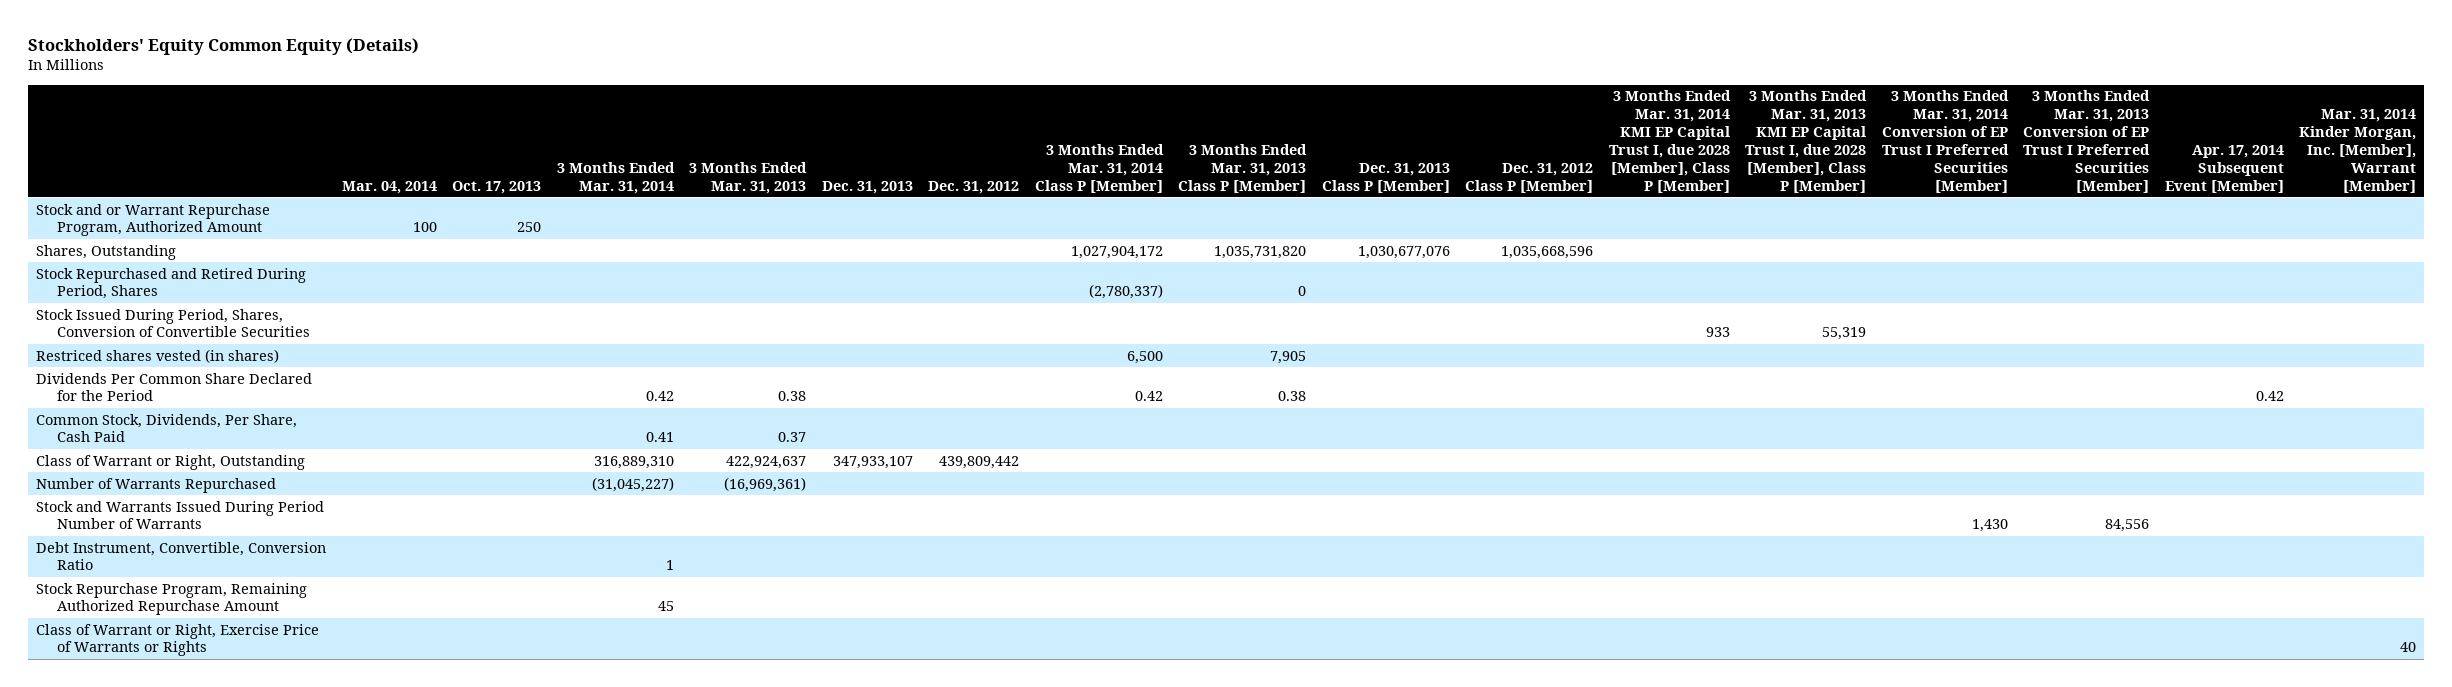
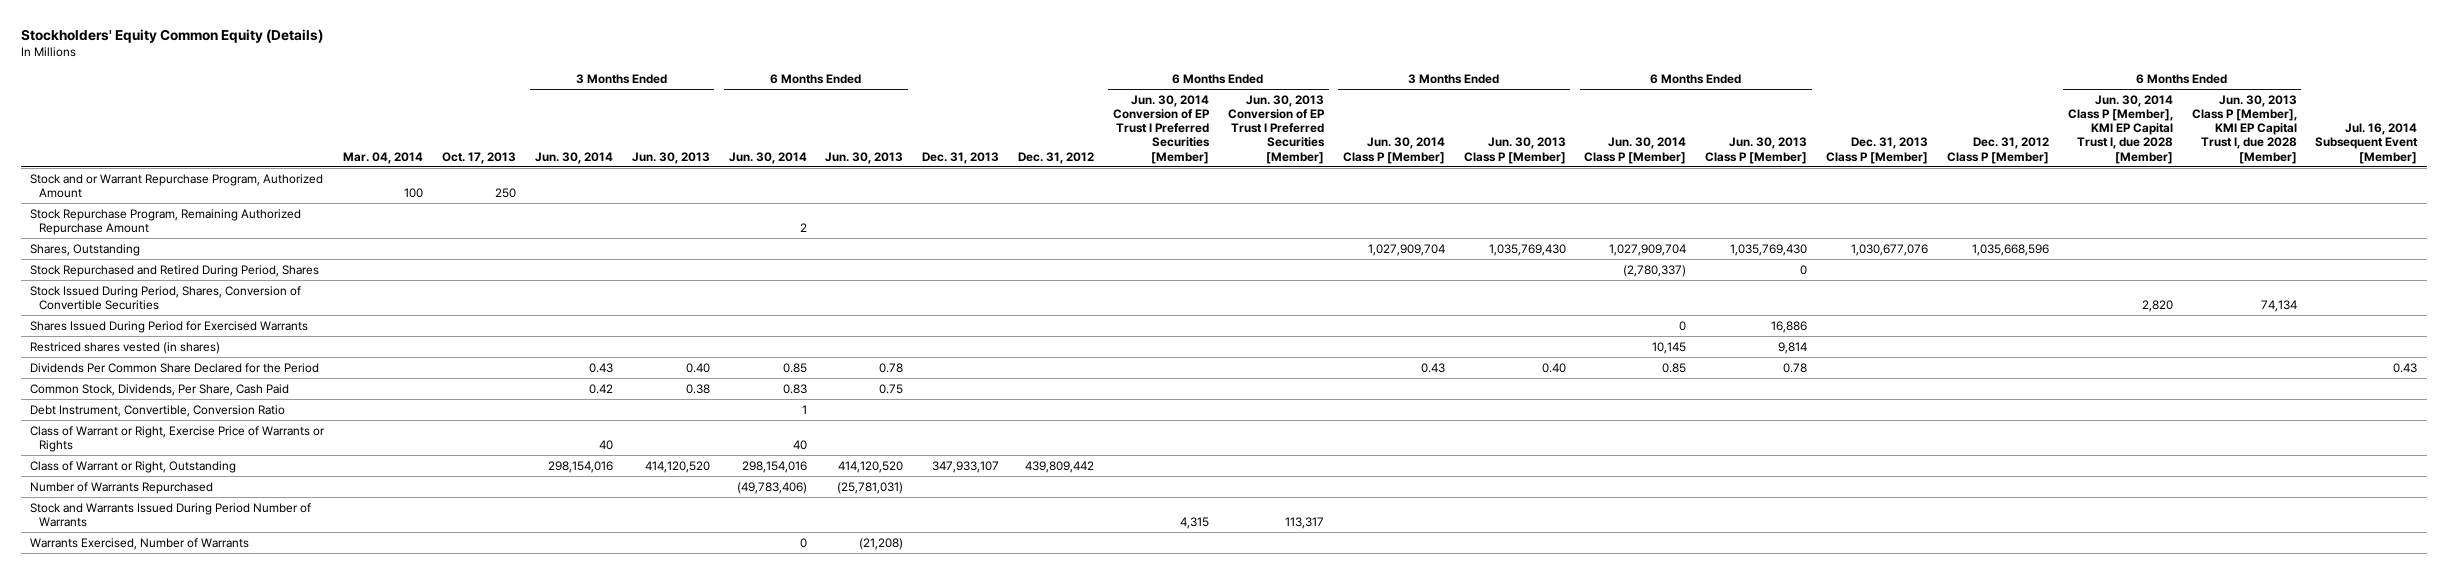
- | Mar. 04, 2014 | Oct. 17, 2013 | 3 Months Ended Mar. 31, 2014 | 3 Months Ended Mar. 31, 2013 | Dec. 31, 2013 | Dec. 31, 2012 | 3 Months Ended Mar. 31, 2014 Class P [Member] | 3 Months Ended Mar. 31, 2013 Class P [Member] | Dec. 31, 2013 Class P [Member] | Dec. 31, 2012 Class P [Member] | 3 Months Ended Mar. 31, 2014 KMI EP Capital Trust I, due 2028 [Member], Class P [Member] | 3 Months Ended Mar. 31, 2013 KMI EP Capital Trust I, due 2028 [Member], Class P [Member] | 3 Months Ended Mar. 31, 2014 Conversion of EP Trust I Preferred Securities [Member] | 3 Months Ended Mar. 31, 2013 Conversion of EP Trust I Preferred Securities [Member] | Apr. 17, 2014 Subsequent Event [Member] | Mar. 31, 2014 Kinder Morgan, Inc. [Member], Warrant [Member]
+ | Mar. 04, 2014 | Oct. 17, 2013 | 3 Months Ended Jun. 30, 2014 | 3 Months Ended Jun. 30, 2013 | 6 Months Ended Jun. 30, 2014 | 6 Months Ended Jun. 30, 2013 | Dec. 31, 2013 | Dec. 31, 2012 | 6 Months Ended Jun. 30, 2014 Conversion of EP Trust I Preferred Securities [Member] | 6 Months Ended Jun. 30, 2013 Conversion of EP Trust I Preferred Securities [Member] | 3 Months Ended Jun. 30, 2014 Class P [Member] | 3 Months Ended Jun. 30, 2013 Class P [Member] | 6 Months Ended Jun. 30, 2014 Class P [Member] | 6 Months Ended Jun. 30, 2013 Class P [Member] | Dec. 31, 2013 Class P [Member] | Dec. 31, 2012 Class P [Member] | 6 Months Ended Jun. 30, 2014 Class P [Member], KMI EP Capital Trust I, due 2028 [Member] | 6 Months Ended Jun. 30, 2013 Class P [Member], KMI EP Capital Trust I, due 2028 [Member] | Jul. 16, 2014 Subsequent Event [Member]
moved up: Stock Repurchase Program, Remaining Authorized Repurchase Amount | | | | | 2 | | | | | | | | | | | | | |
+ Shares Issued During Period for Exercised Warrants | | | | | | | | | | | | | 0 | 16,886 | | | | |
moved up: Debt Instrument, Convertible, Conversion Ratio | | | | | 1 | | | | | | | | | | | | | |
moved up: Class of Warrant or Right, Exercise Price of Warrants or Rights | | | 40 | | 40 | | | | | | | | | | | | | |
+ Warrants Exercised, Number of Warrants | | | | | 0 | (21,208) | | | | | | | | | | | | |

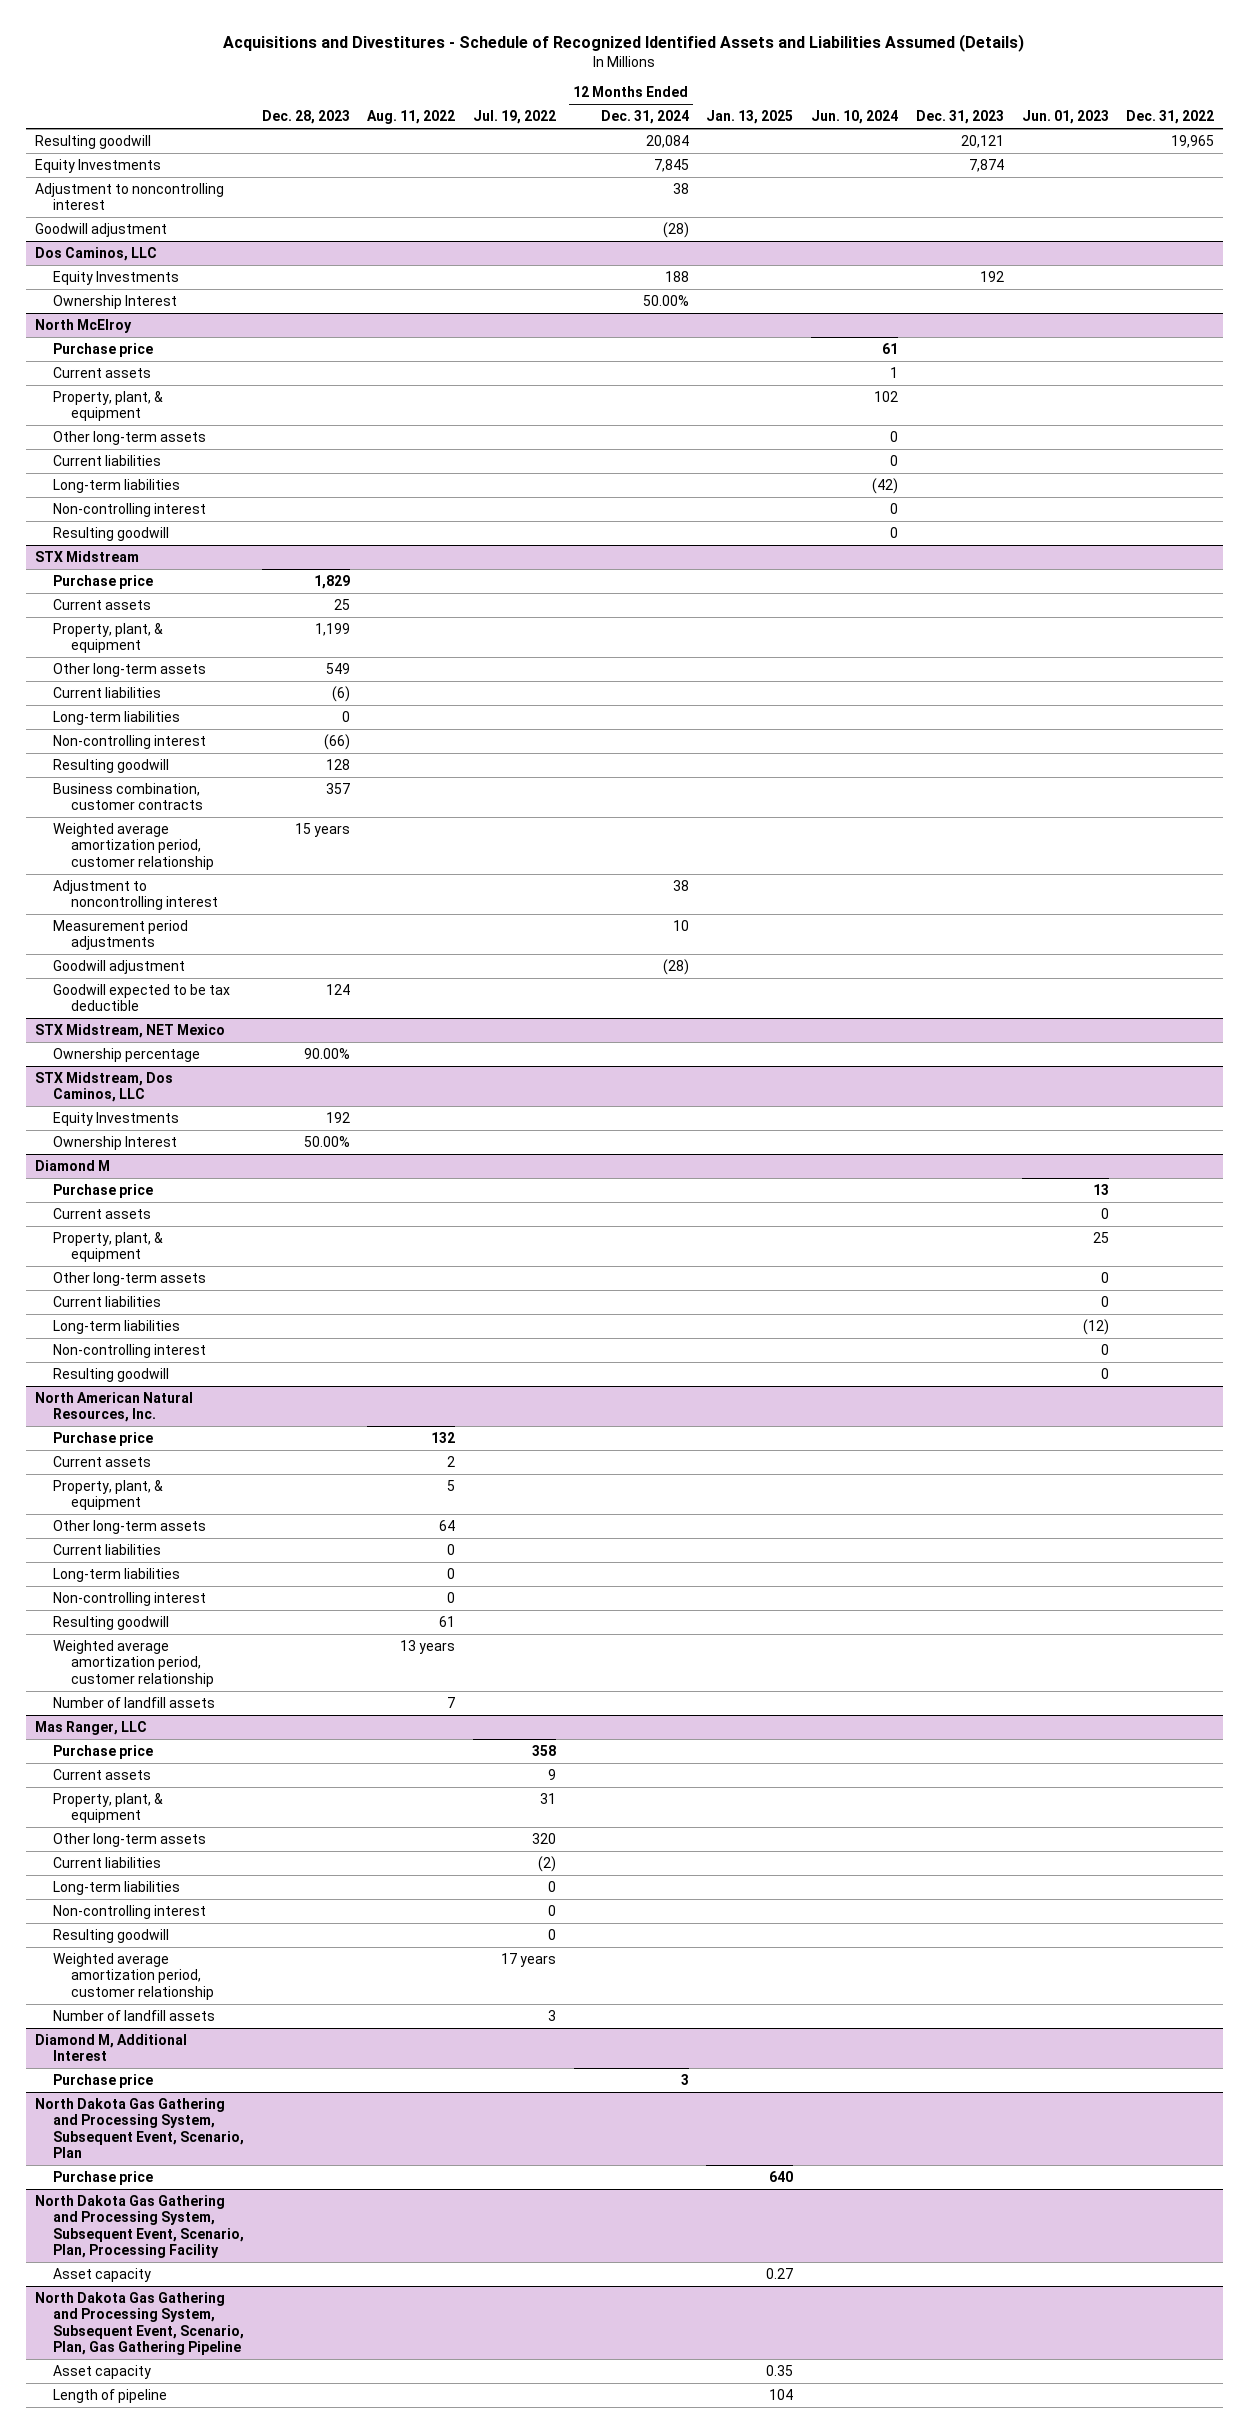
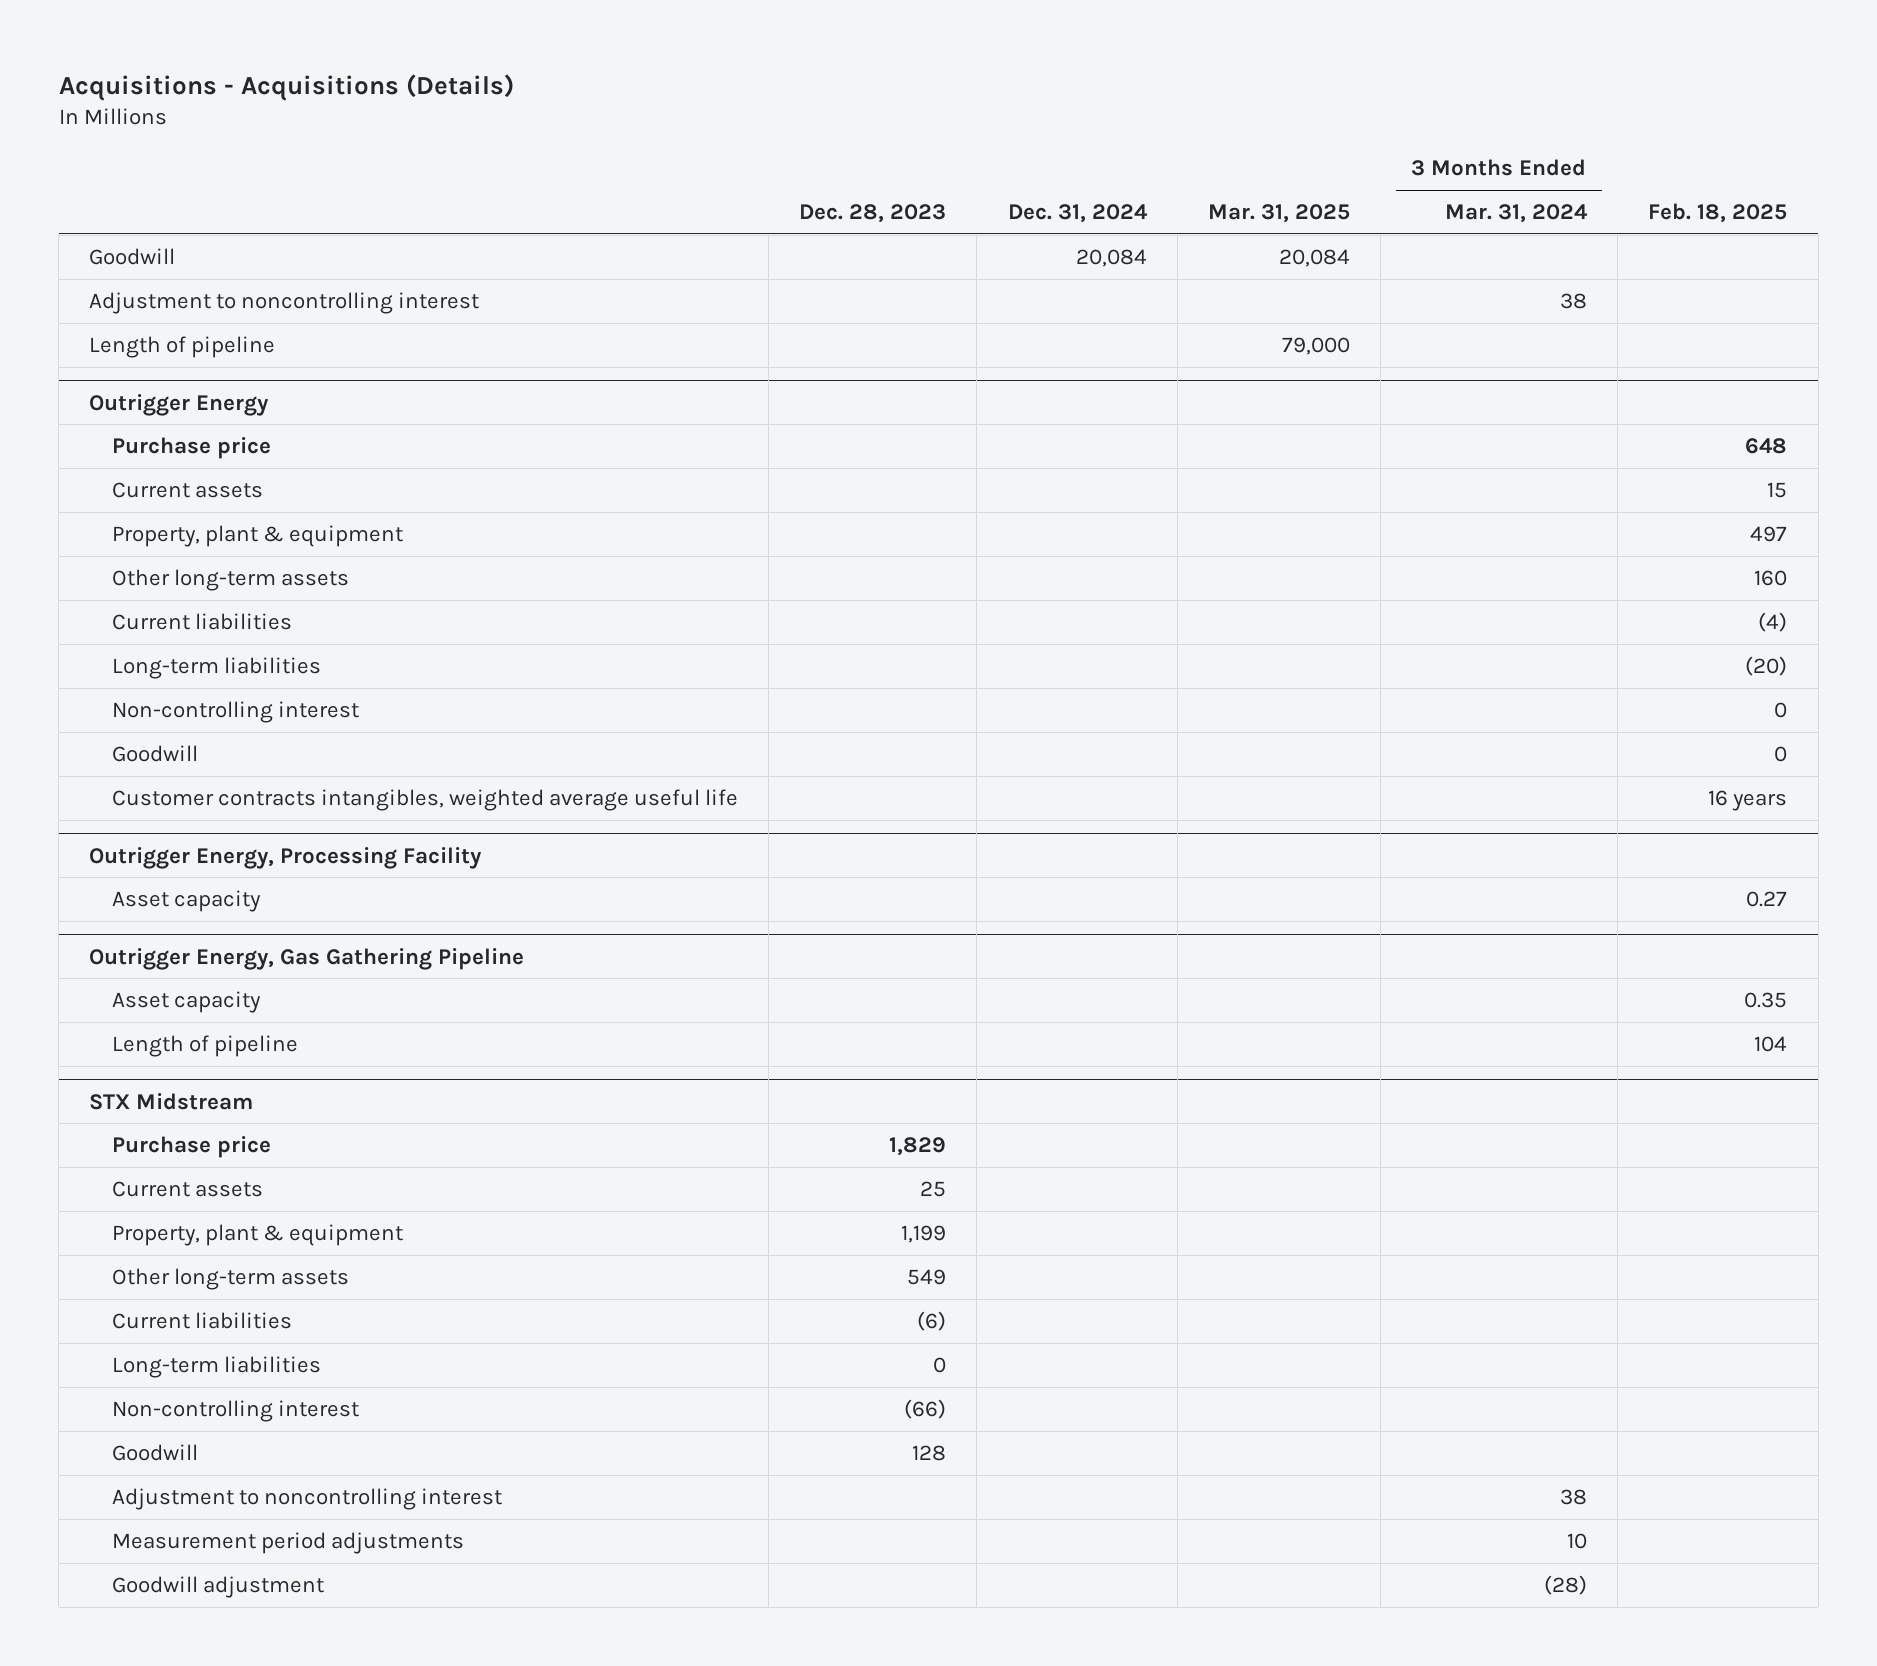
- Acquisitions and Divestitures - Schedule of Recognized Identified Assets and Liabilities Assumed (Details)
+ Acquisitions - Acquisitions (Details)
- | Dec. 28, 2023 | Aug. 11, 2022 | Jul. 19, 2022 | 12 Months Ended Dec. 31, 2024 | Jan. 13, 2025 | Jun. 10, 2024 | Dec. 31, 2023 | Jun. 01, 2023 | Dec. 31, 2022
+ | Dec. 28, 2023 | Dec. 31, 2024 | Mar. 31, 2025 | 3 Months Ended Mar. 31, 2024 | Feb. 18, 2025
- Resulting goodwill | | | | 20,084 | | | 20,121 | | 19,965
- Equity Investments | | | | 7,845 | | | 7,874 | |
+ Goodwill | | 20,084 | 20,084 | |
- Goodwill adjustment | | | | (28) | | | | |
- Dos Caminos, LLC
- Equity Investments | | | | 188 | | | 192 | |
- Ownership Interest | | | | 50.00% | | | | |
- North McElroy
- Purchase price | | | | | | 61 | | |
- Current assets | | | | | | 1 | | |
- Property, plant, & equipment | | | | | | 102 | | |
- Other long-term assets | | | | | | 0 | | |
- Current liabilities | | | | | | 0 | | |
- Long-term liabilities | | | | | | (42) | | |
- Non-controlling interest | | | | | | 0 | | |
- Resulting goodwill | | | | | | 0 | | |
+ Length of pipeline | | | 79,000 | |
+ Outrigger Energy
+ Purchase price | | | | | 648
+ Current assets | | | | | 15
+ Property, plant & equipment | | | | | 497
+ Other long-term assets | | | | | 160
+ Current liabilities | | | | | (4)
+ Long-term liabilities | | | | | (20)
+ Non-controlling interest | | | | | 0
+ Goodwill | | | | | 0
+ Customer contracts intangibles, weighted average useful life | | | | | 16 years
+ Outrigger Energy, Processing Facility
+ Asset capacity | | | | | 0.27
+ Outrigger Energy, Gas Gathering Pipeline
+ Asset capacity | | | | | 0.35
+ Length of pipeline | | | | | 104
@ STX Midstream
- Property, plant, & equipment | 1,199 | | | | | | | |
+ Property, plant & equipment | 1,199 | | | |
- Resulting goodwill | 128 | | | | | | | |
- Business combination, customer contracts | 357 | | | | | | | |
- Weighted average amortization period, customer relationship | 15 years | | | | | | | |
+ Goodwill | 128 | | | |
- Goodwill expected to be tax deductible | 124 | | | | | | | |
- STX Midstream, NET Mexico
- Ownership percentage | 90.00% | | | | | | | |
- STX Midstream, Dos Caminos, LLC
- Equity Investments | 192 | | | | | | | |
- Ownership Interest | 50.00% | | | | | | | |
- Diamond M
- Purchase price | | | | | | | | 13 |
- Current assets | | | | | | | | 0 |
- Property, plant, & equipment | | | | | | | | 25 |
- Other long-term assets | | | | | | | | 0 |
- Current liabilities | | | | | | | | 0 |
- Long-term liabilities | | | | | | | | (12) |
- Non-controlling interest | | | | | | | | 0 |
- Resulting goodwill | | | | | | | | 0 |
- North American Natural Resources, Inc.
- Purchase price | | 132 | | | | | | |
- Current assets | | 2 | | | | | | |
- Property, plant, & equipment | | 5 | | | | | | |
- Other long-term assets | | 64 | | | | | | |
- Current liabilities | | 0 | | | | | | |
- Long-term liabilities | | 0 | | | | | | |
- Non-controlling interest | | 0 | | | | | | |
- Resulting goodwill | | 61 | | | | | | |
- Weighted average amortization period, customer relationship | | 13 years | | | | | | |
- Number of landfill assets | | 7 | | | | | | |
- Mas Ranger, LLC
- Purchase price | | | 358 | | | | | |
- Current assets | | | 9 | | | | | |
- Property, plant, & equipment | | | 31 | | | | | |
- Other long-term assets | | | 320 | | | | | |
- Current liabilities | | | (2) | | | | | |
- Long-term liabilities | | | 0 | | | | | |
- Non-controlling interest | | | 0 | | | | | |
- Resulting goodwill | | | 0 | | | | | |
- Weighted average amortization period, customer relationship | | | 17 years | | | | | |
- Number of landfill assets | | | 3 | | | | | |
- Diamond M, Additional Interest
- Purchase price | | | | 3 | | | | |
- North Dakota Gas Gathering and Processing System, Subsequent Event, Scenario, Plan
- Purchase price | | | | | 640 | | | |
- North Dakota Gas Gathering and Processing System, Subsequent Event, Scenario, Plan, Processing Facility
- Asset capacity | | | | | 0.27 | | | |
- North Dakota Gas Gathering and Processing System, Subsequent Event, Scenario, Plan, Gas Gathering Pipeline
- Asset capacity | | | | | 0.35 | | | |
- Length of pipeline | | | | | 104 | | | |

